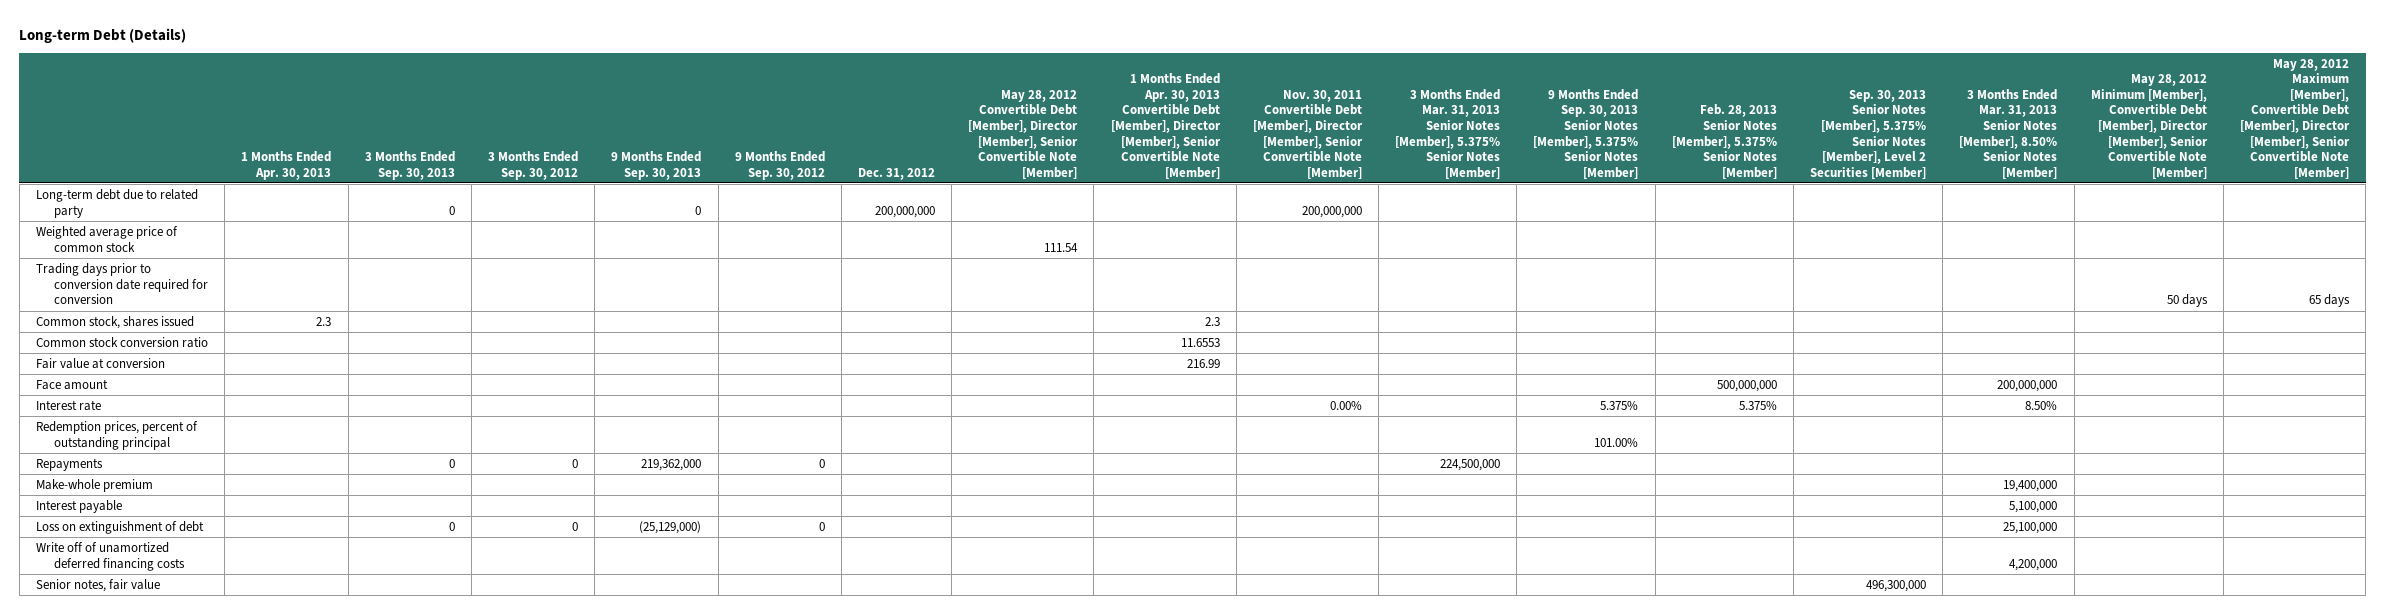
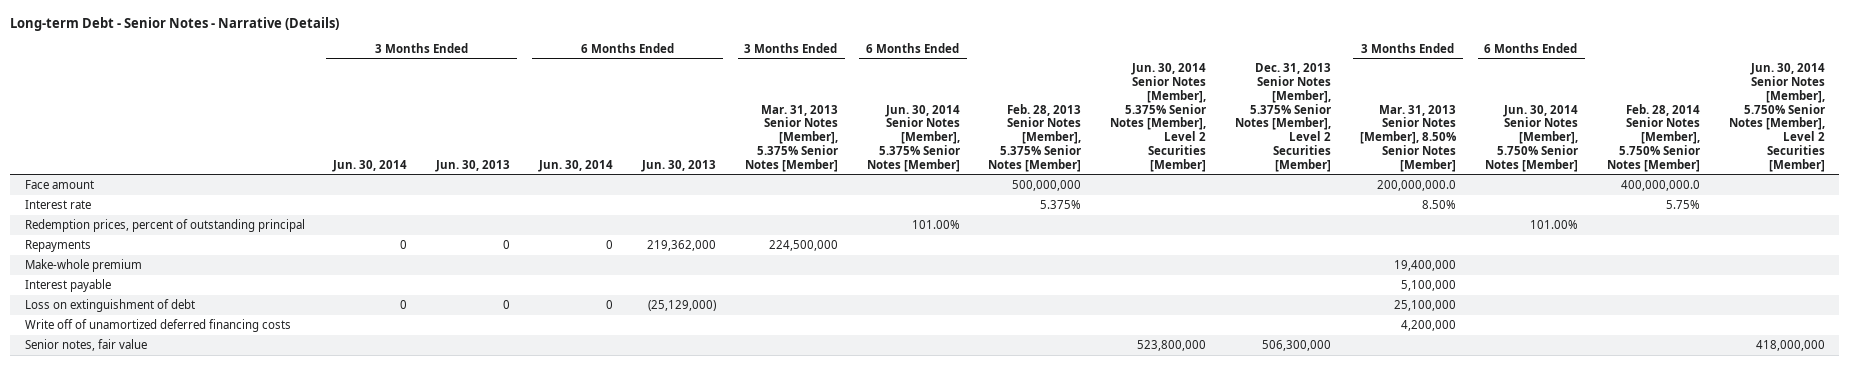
- Long-term Debt (Details)
+ Long-term Debt - Senior Notes - Narrative (Details)
- | 1 Months Ended Apr. 30, 2013 | 3 Months Ended Sep. 30, 2013 | 3 Months Ended Sep. 30, 2012 | 9 Months Ended Sep. 30, 2013 | 9 Months Ended Sep. 30, 2012 | Dec. 31, 2012 | May 28, 2012 Convertible Debt [Member], Director [Member], Senior Convertible Note [Member] | 1 Months Ended Apr. 30, 2013 Convertible Debt [Member], Director [Member], Senior Convertible Note [Member] | Nov. 30, 2011 Convertible Debt [Member], Director [Member], Senior Convertible Note [Member] | 3 Months Ended Mar. 31, 2013 Senior Notes [Member], 5.375% Senior Notes [Member] | 9 Months Ended Sep. 30, 2013 Senior Notes [Member], 5.375% Senior Notes [Member] | Feb. 28, 2013 Senior Notes [Member], 5.375% Senior Notes [Member] | Sep. 30, 2013 Senior Notes [Member], 5.375% Senior Notes [Member], Level 2 Securities [Member] | 3 Months Ended Mar. 31, 2013 Senior Notes [Member], 8.50% Senior Notes [Member] | May 28, 2012 Minimum [Member], Convertible Debt [Member], Director [Member], Senior Convertible Note [Member] | May 28, 2012 Maximum [Member], Convertible Debt [Member], Director [Member], Senior Convertible Note [Member]
+ | 3 Months Ended Jun. 30, 2014 | 3 Months Ended Jun. 30, 2013 | 6 Months Ended Jun. 30, 2014 | 6 Months Ended Jun. 30, 2013 | 3 Months Ended Mar. 31, 2013 Senior Notes [Member], 5.375% Senior Notes [Member] | 6 Months Ended Jun. 30, 2014 Senior Notes [Member], 5.375% Senior Notes [Member] | Feb. 28, 2013 Senior Notes [Member], 5.375% Senior Notes [Member] | Jun. 30, 2014 Senior Notes [Member], 5.375% Senior Notes [Member], Level 2 Securities [Member] | Dec. 31, 2013 Senior Notes [Member], 5.375% Senior Notes [Member], Level 2 Securities [Member] | 3 Months Ended Mar. 31, 2013 Senior Notes [Member], 8.50% Senior Notes [Member] | 6 Months Ended Jun. 30, 2014 Senior Notes [Member], 5.750% Senior Notes [Member] | Feb. 28, 2014 Senior Notes [Member], 5.750% Senior Notes [Member] | Jun. 30, 2014 Senior Notes [Member], 5.750% Senior Notes [Member], Level 2 Securities [Member]
- Long-term debt due to related party | | 0 | | 0 | | 200,000,000 | | | 200,000,000 | | | | | | |
- Weighted average price of common stock | | | | | | | 111.54 | | | | | | | | |
- Trading days prior to conversion date required for conversion | | | | | | | | | | | | | | | 50 days | 65 days
- Common stock, shares issued | 2.3 | | | | | | | 2.3 | | | | | | | |
- Common stock conversion ratio | | | | | | | | 11.6553 | | | | | | | |
- Fair value at conversion | | | | | | | | 216.99 | | | | | | | |
- Face amount | | | | | | | | | | | | 500,000,000 | | 200,000,000 | |
+ Face amount | | | | | | | 500,000,000 | | | 200,000,000.0 | | 400,000,000.0 |

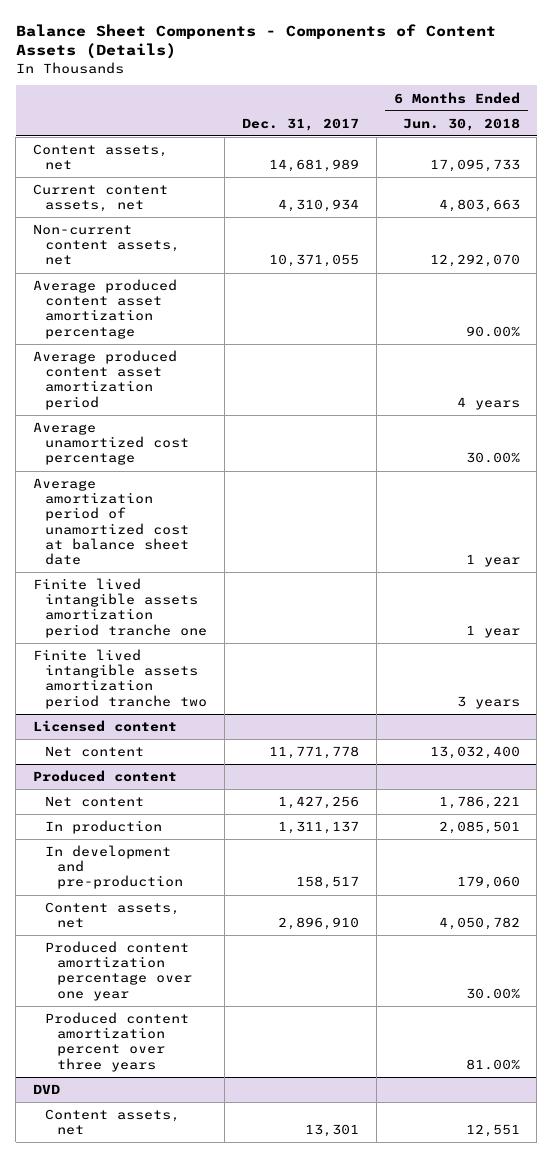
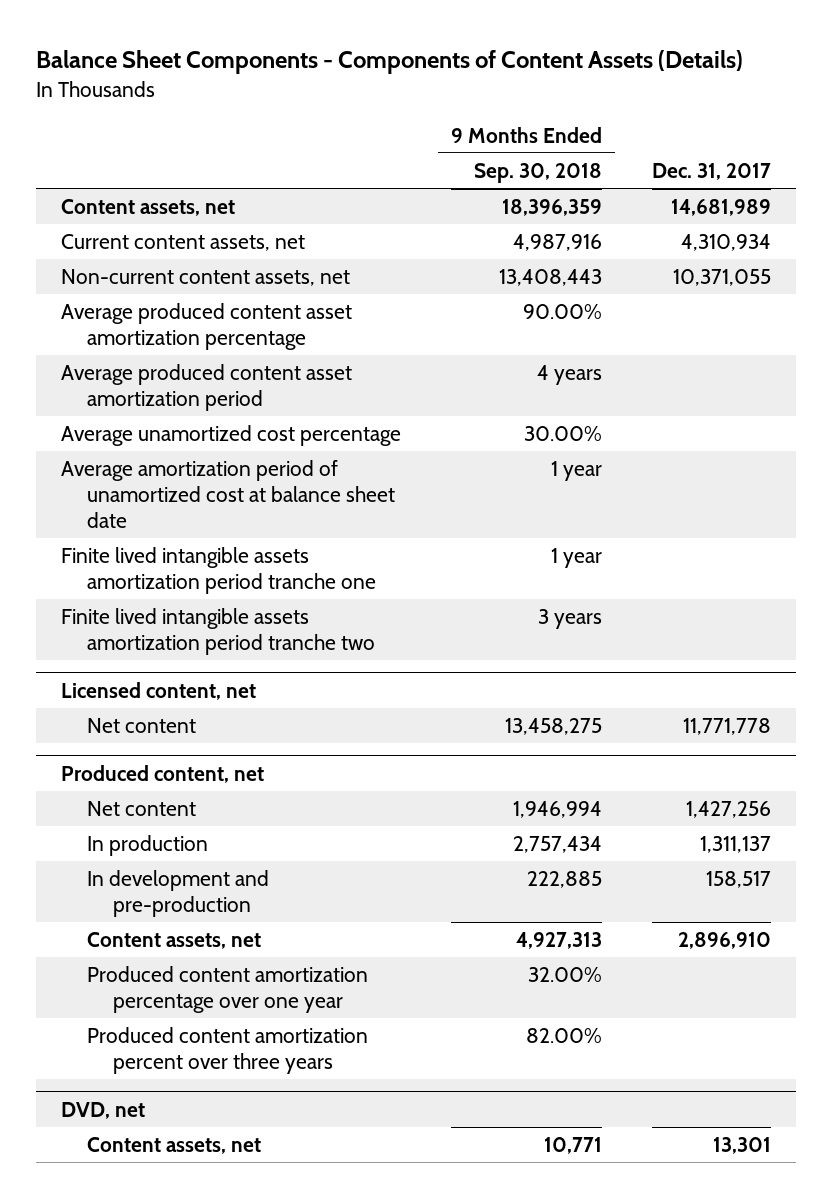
- | Dec. 31, 2017 | 6 Months Ended Jun. 30, 2018
+ | 9 Months Ended Sep. 30, 2018 | Dec. 31, 2017
- Licensed content
+ Licensed content, net
- Produced content
+ Produced content, net
- DVD
+ DVD, net

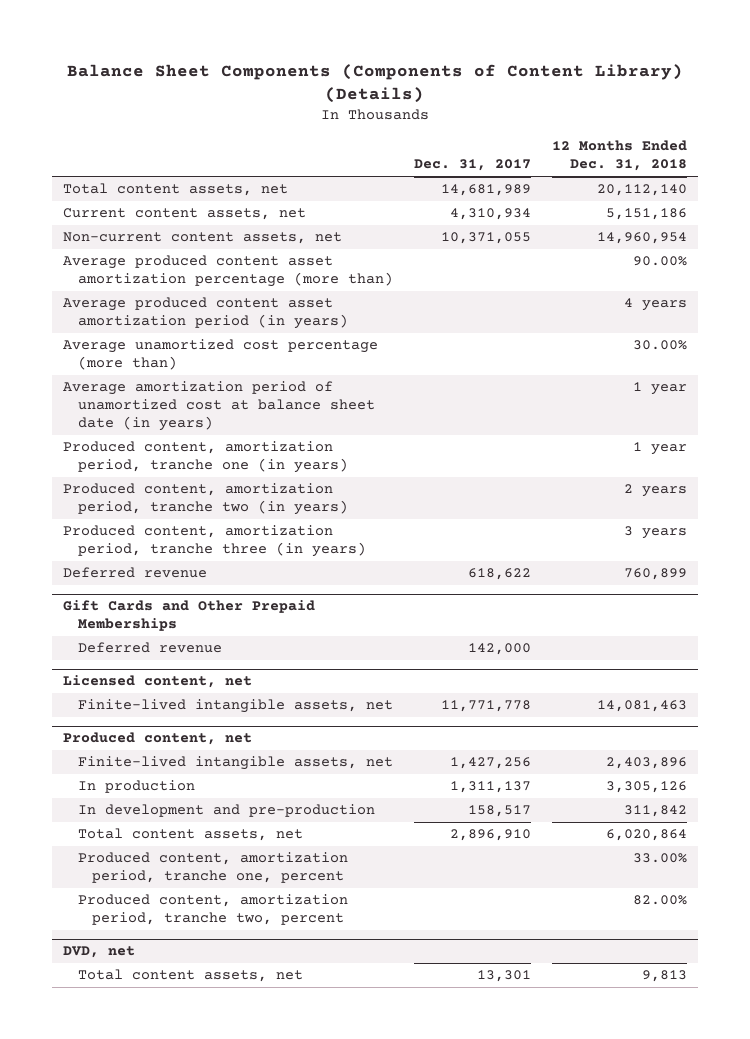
- Balance Sheet Components - Components of Content Assets (Details)
+ Balance Sheet Components (Components of Content Library) (Details)
- | 9 Months Ended Sep. 30, 2018 | Dec. 31, 2017
+ | Dec. 31, 2017 | 12 Months Ended Dec. 31, 2018
- Content assets, net | 18,396,359 | 14,681,989
+ Total content assets, net | 14,681,989 | 20,112,140
- Average produced content asset amortization percentage | 90.00% |
- Average produced content asset amortization period | 4 years |
- Average unamortized cost percentage | 30.00% |
- Average amortization period of unamortized cost at balance sheet date | 1 year |
- Finite lived intangible assets amortization period tranche one | 1 year |
- Finite lived intangible assets amortization period tranche two | 3 years |
+ Average produced content asset amortization percentage (more than) | | 90.00%
+ Average produced content asset amortization period (in years) | | 4 years
+ Average unamortized cost percentage (more than) | | 30.00%
+ Average amortization period of unamortized cost at balance sheet date (in years) | | 1 year
+ Produced content, amortization period, tranche one (in years) | | 1 year
+ Produced content, amortization period, tranche two (in years) | | 2 years
+ Produced content, amortization period, tranche three (in years) | | 3 years
+ Deferred revenue | 618,622 | 760,899
+ Gift Cards and Other Prepaid Memberships
+ Deferred revenue | 142,000 |
@ Licensed content, net
- Net content | 13,458,275 | 11,771,778
+ Finite-lived intangible assets, net | 11,771,778 | 14,081,463
@ Produced content, net
- Net content | 1,946,994 | 1,427,256
+ Finite-lived intangible assets, net | 1,427,256 | 2,403,896
- Content assets, net | 4,927,313 | 2,896,910
- Produced content amortization percentage over one year | 32.00% |
- Produced content amortization percent over three years | 82.00% |
+ Total content assets, net | 2,896,910 | 6,020,864
+ Produced content, amortization period, tranche one, percent | | 33.00%
+ Produced content, amortization period, tranche two, percent | | 82.00%
@ DVD, net
- Content assets, net | 10,771 | 13,301
+ Total content assets, net | 13,301 | 9,813

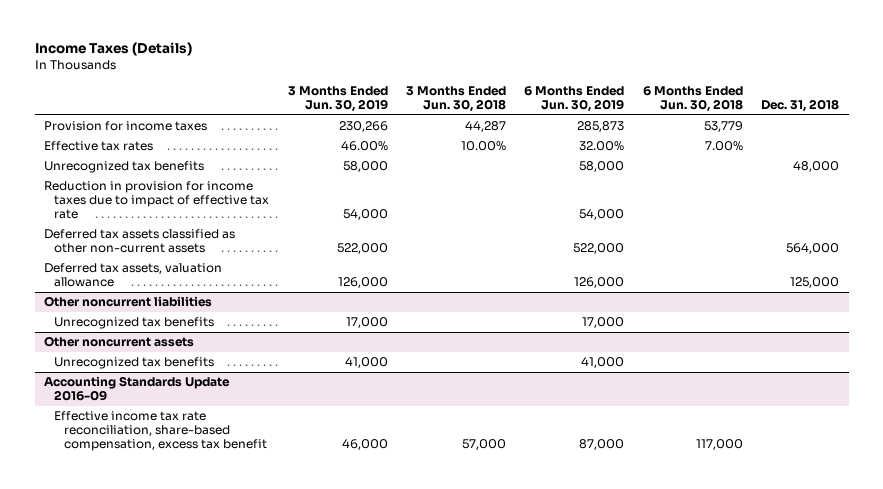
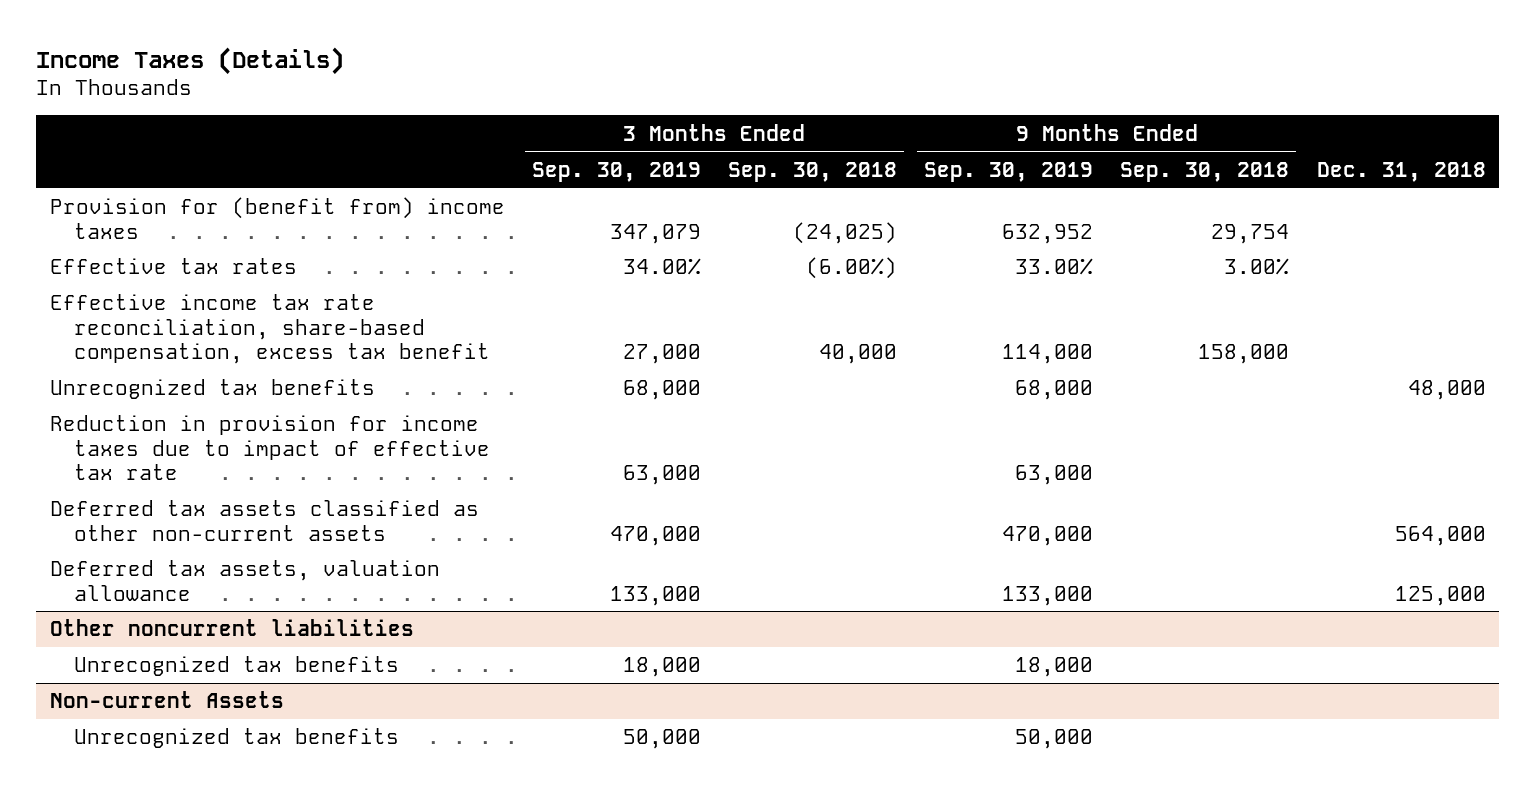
- | 3 Months Ended Jun. 30, 2019 | 3 Months Ended Jun. 30, 2018 | 6 Months Ended Jun. 30, 2019 | 6 Months Ended Jun. 30, 2018 | Dec. 31, 2018
+ | 3 Months Ended Sep. 30, 2019 | 3 Months Ended Sep. 30, 2018 | 9 Months Ended Sep. 30, 2019 | 9 Months Ended Sep. 30, 2018 | Dec. 31, 2018
- Provision for income taxes | 230,266 | 44,287 | 285,873 | 53,779 |
+ Provision for (benefit from) income taxes | 347,079 | (24,025) | 632,952 | 29,754 |
+ Effective income tax rate reconciliation, share-based compensation, excess tax benefit | 27,000 | 40,000 | 114,000 | 158,000 |
- Other noncurrent assets
+ Non-current Assets
- Accounting Standards Update 2016-09
- Effective income tax rate reconciliation, share-based compensation, excess tax benefit | 46,000 | 57,000 | 87,000 | 117,000 |

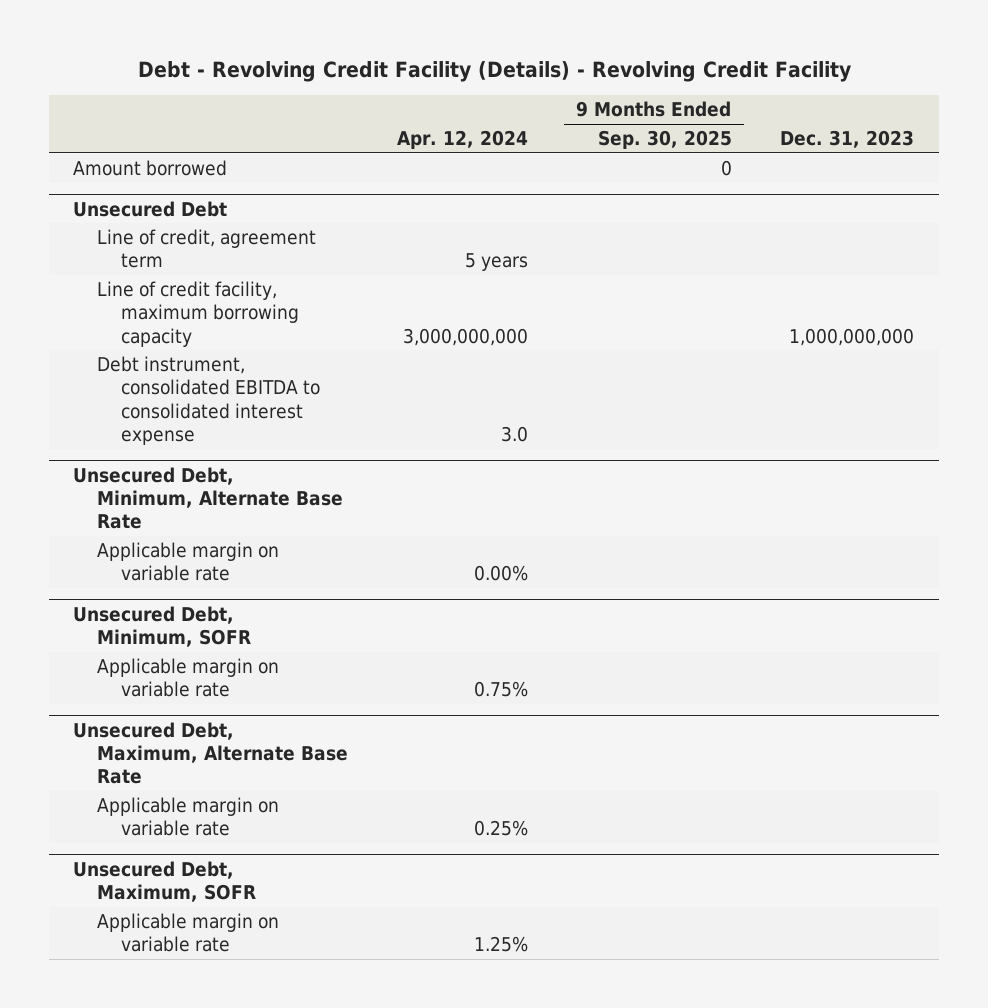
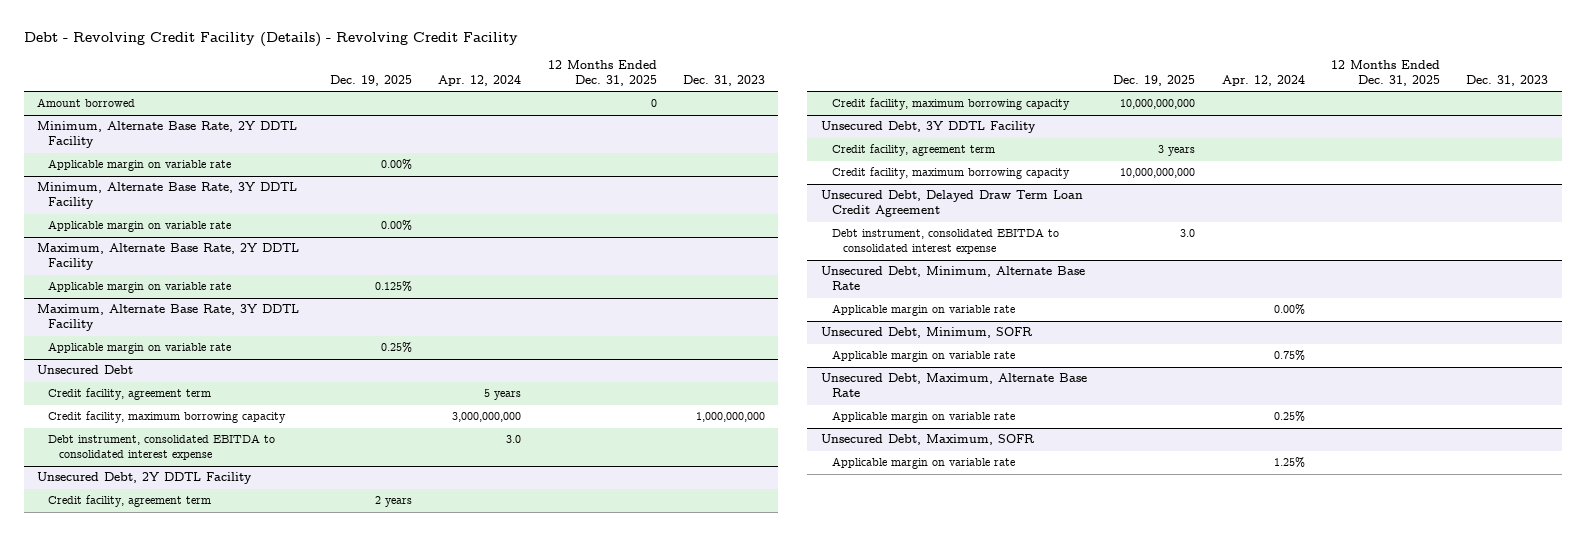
- | Apr. 12, 2024 | 9 Months Ended Sep. 30, 2025 | Dec. 31, 2023
+ | Dec. 19, 2025 | Apr. 12, 2024 | 12 Months Ended Dec. 31, 2025 | Dec. 31, 2023
+ Minimum, Alternate Base Rate, 2Y DDTL Facility
+ Applicable margin on variable rate | 0.00% | | |
+ Minimum, Alternate Base Rate, 3Y DDTL Facility
+ Applicable margin on variable rate | 0.00% | | |
+ Maximum, Alternate Base Rate, 2Y DDTL Facility
+ Applicable margin on variable rate | 0.125% | | |
+ Maximum, Alternate Base Rate, 3Y DDTL Facility
+ Applicable margin on variable rate | 0.25% | | |
@ Unsecured Debt
- Line of credit, agreement term | 5 years | |
- Line of credit facility, maximum borrowing capacity | 3,000,000,000 | | 1,000,000,000
+ Credit facility, agreement term | | 5 years | |
+ Credit facility, maximum borrowing capacity | | 3,000,000,000 | | 1,000,000,000
+ Unsecured Debt, 2Y DDTL Facility
+ Credit facility, agreement term | 2 years | | |
+ Credit facility, maximum borrowing capacity | 10,000,000,000 | | |
+ Unsecured Debt, 3Y DDTL Facility
+ Credit facility, agreement term | 3 years | | |
+ Credit facility, maximum borrowing capacity | 10,000,000,000 | | |
+ Unsecured Debt, Delayed Draw Term Loan Credit Agreement
+ Debt instrument, consolidated EBITDA to consolidated interest expense | 3.0 | | |

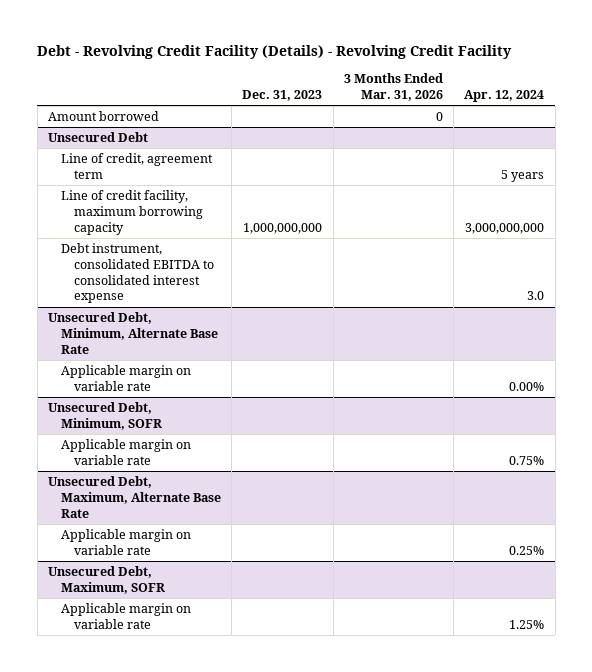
- | Dec. 19, 2025 | Apr. 12, 2024 | 12 Months Ended Dec. 31, 2025 | Dec. 31, 2023
+ | Dec. 31, 2023 | 3 Months Ended Mar. 31, 2026 | Apr. 12, 2024
- Minimum, Alternate Base Rate, 2Y DDTL Facility
- Applicable margin on variable rate | 0.00% | | |
- Minimum, Alternate Base Rate, 3Y DDTL Facility
- Applicable margin on variable rate | 0.00% | | |
- Maximum, Alternate Base Rate, 2Y DDTL Facility
- Applicable margin on variable rate | 0.125% | | |
- Maximum, Alternate Base Rate, 3Y DDTL Facility
- Applicable margin on variable rate | 0.25% | | |
@ Unsecured Debt
- Credit facility, agreement term | | 5 years | |
- Credit facility, maximum borrowing capacity | | 3,000,000,000 | | 1,000,000,000
+ Line of credit, agreement term | | | 5 years
+ Line of credit facility, maximum borrowing capacity | 1,000,000,000 | | 3,000,000,000
- Unsecured Debt, 2Y DDTL Facility
- Credit facility, agreement term | 2 years | | |
- Credit facility, maximum borrowing capacity | 10,000,000,000 | | |
- Unsecured Debt, 3Y DDTL Facility
- Credit facility, agreement term | 3 years | | |
- Credit facility, maximum borrowing capacity | 10,000,000,000 | | |
- Unsecured Debt, Delayed Draw Term Loan Credit Agreement
- Debt instrument, consolidated EBITDA to consolidated interest expense | 3.0 | | |

